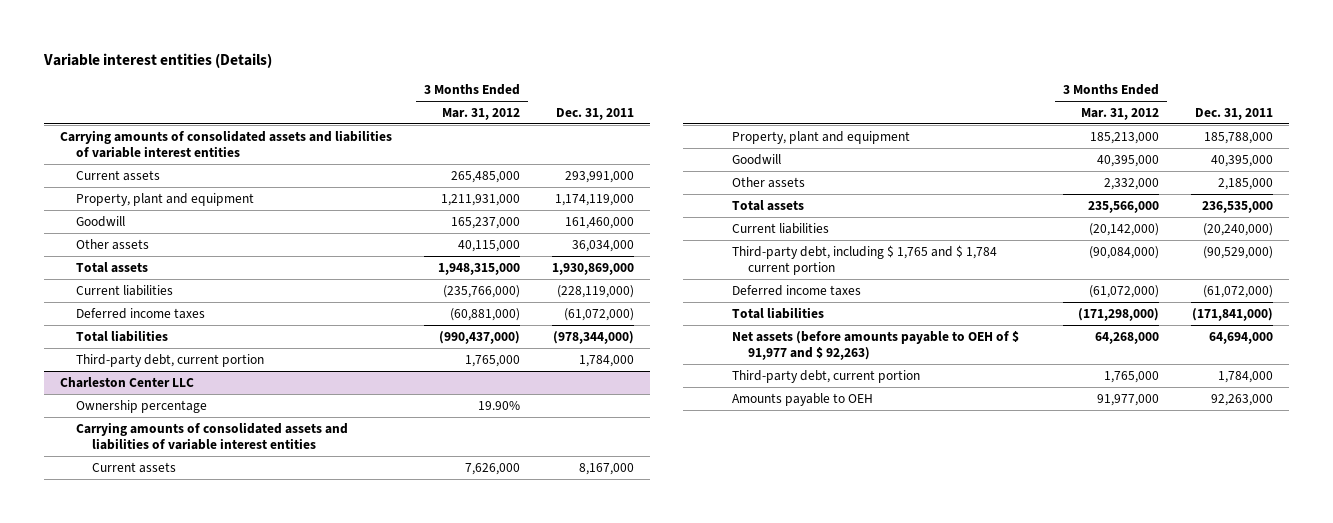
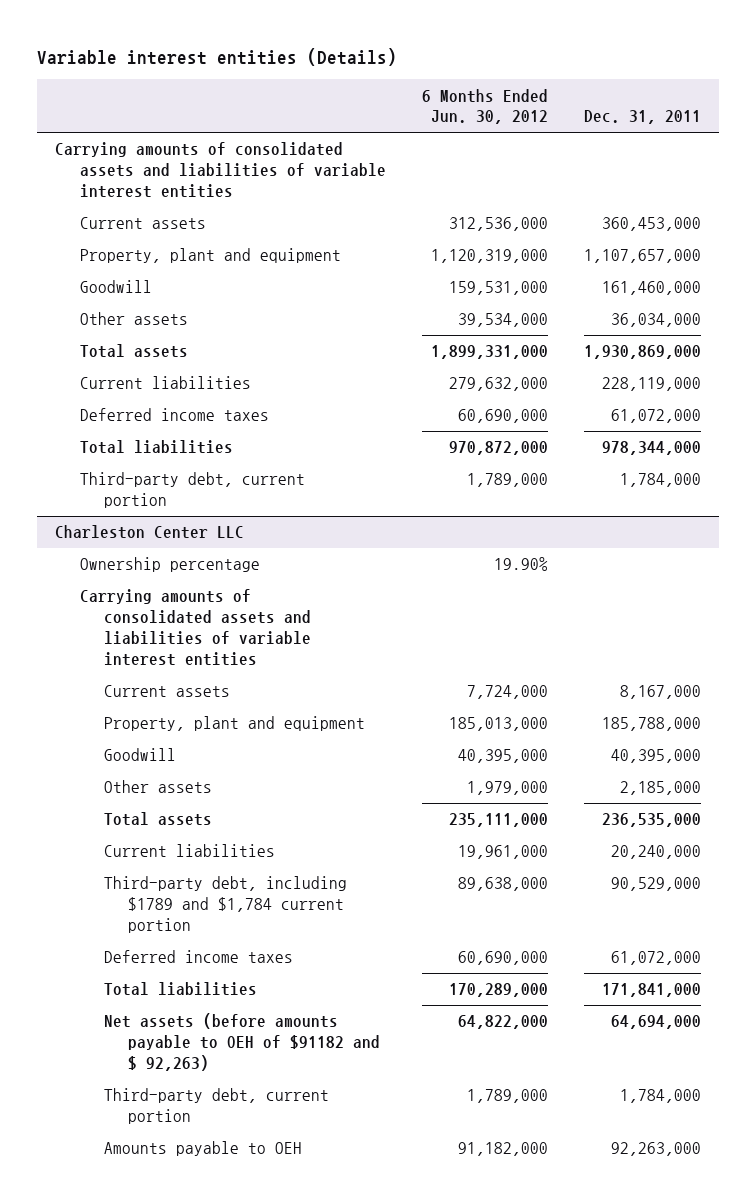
- | 3 Months Ended Mar. 31, 2012 | Dec. 31, 2011
+ | 6 Months Ended Jun. 30, 2012 | Dec. 31, 2011
- Current assets | 265,485,000 | 293,991,000
- Property, plant and equipment | 1,211,931,000 | 1,174,119,000
+ Current assets | 312,536,000 | 360,453,000
+ Property, plant and equipment | 1,120,319,000 | 1,107,657,000
- Current liabilities | (235,766,000) | (228,119,000)
- Deferred income taxes | (60,881,000) | (61,072,000)
- Total liabilities | (990,437,000) | (978,344,000)
+ Current liabilities | 279,632,000 | 228,119,000
+ Deferred income taxes | 60,690,000 | 61,072,000
+ Total liabilities | 970,872,000 | 978,344,000
@ Charleston Center LLC
- Current liabilities | (20,142,000) | (20,240,000)
- Third-party debt, including $ 1,765 and $ 1,784 current portion | (90,084,000) | (90,529,000)
- Deferred income taxes | (61,072,000) | (61,072,000)
- Total liabilities | (171,298,000) | (171,841,000)
- Net assets (before amounts payable to OEH of $ 91,977 and $ 92,263) | 64,268,000 | 64,694,000
+ Current liabilities | 19,961,000 | 20,240,000
+ Third-party debt, including $1789 and $1,784 current portion | 89,638,000 | 90,529,000
+ Deferred income taxes | 60,690,000 | 61,072,000
+ Total liabilities | 170,289,000 | 171,841,000
+ Net assets (before amounts payable to OEH of $91182 and $ 92,263) | 64,822,000 | 64,694,000

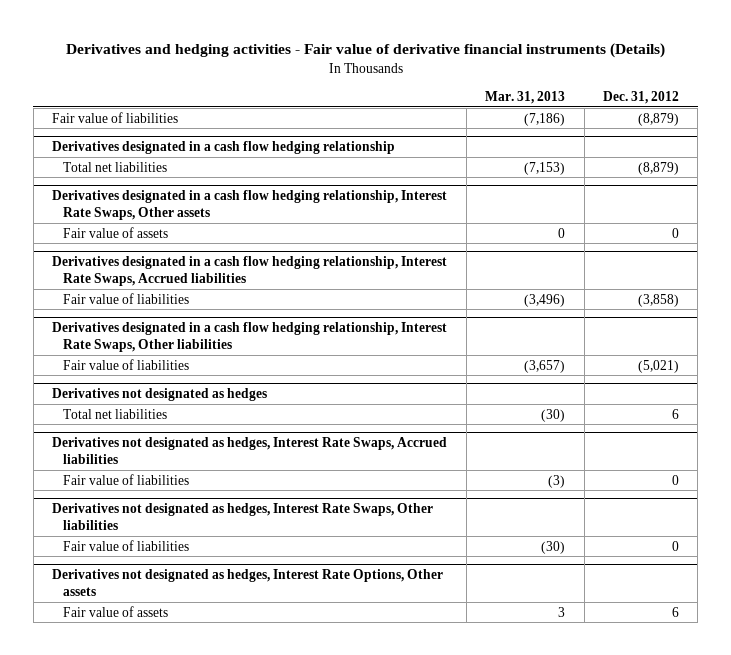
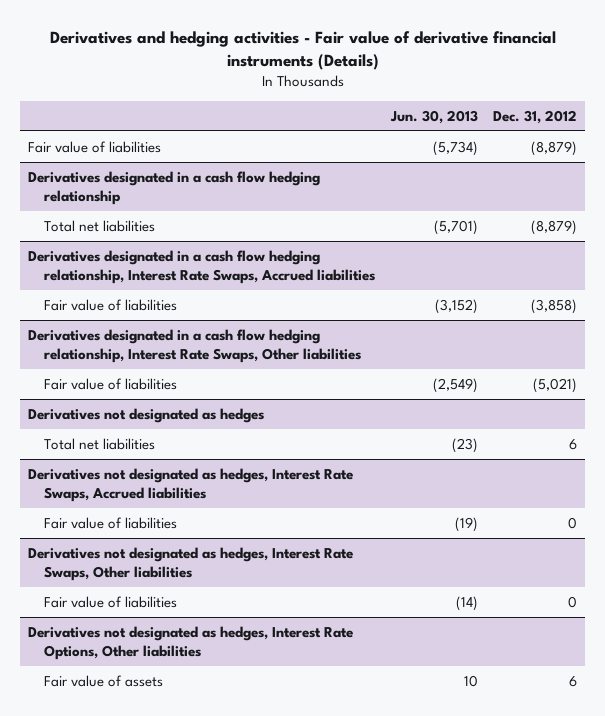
- | Mar. 31, 2013 | Dec. 31, 2012
+ | Jun. 30, 2013 | Dec. 31, 2012
- Derivatives designated in a cash flow hedging relationship, Interest Rate Swaps, Other assets
- Fair value of assets | 0 | 0
- Derivatives not designated as hedges, Interest Rate Options, Other assets
+ Derivatives not designated as hedges, Interest Rate Options, Other liabilities

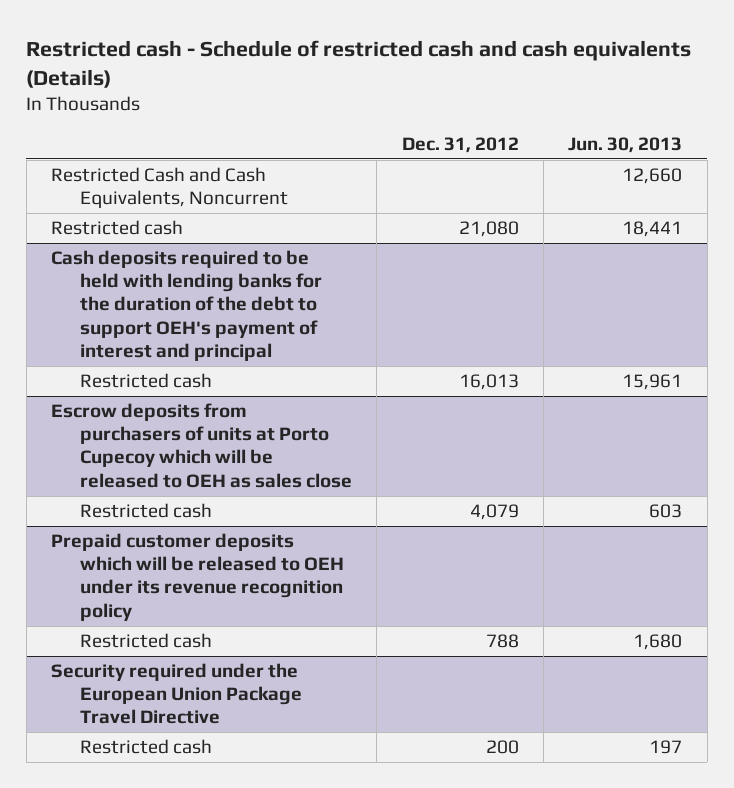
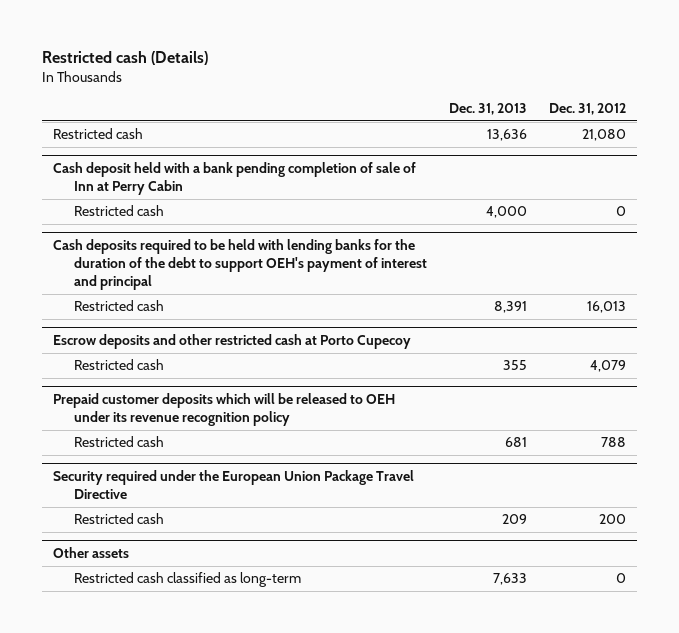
- Restricted cash - Schedule of restricted cash and cash equivalents (Details)
+ Restricted cash (Details)
- | Dec. 31, 2012 | Jun. 30, 2013
+ | Dec. 31, 2013 | Dec. 31, 2012
- Restricted Cash and Cash Equivalents, Noncurrent | | 12,660
+ Cash deposit held with a bank pending completion of sale of Inn at Perry Cabin
+ Restricted cash | 4,000 | 0
- Escrow deposits from purchasers of units at Porto Cupecoy which will be released to OEH as sales close
+ Escrow deposits and other restricted cash at Porto Cupecoy
+ Other assets
+ Restricted cash classified as long-term | 7,633 | 0

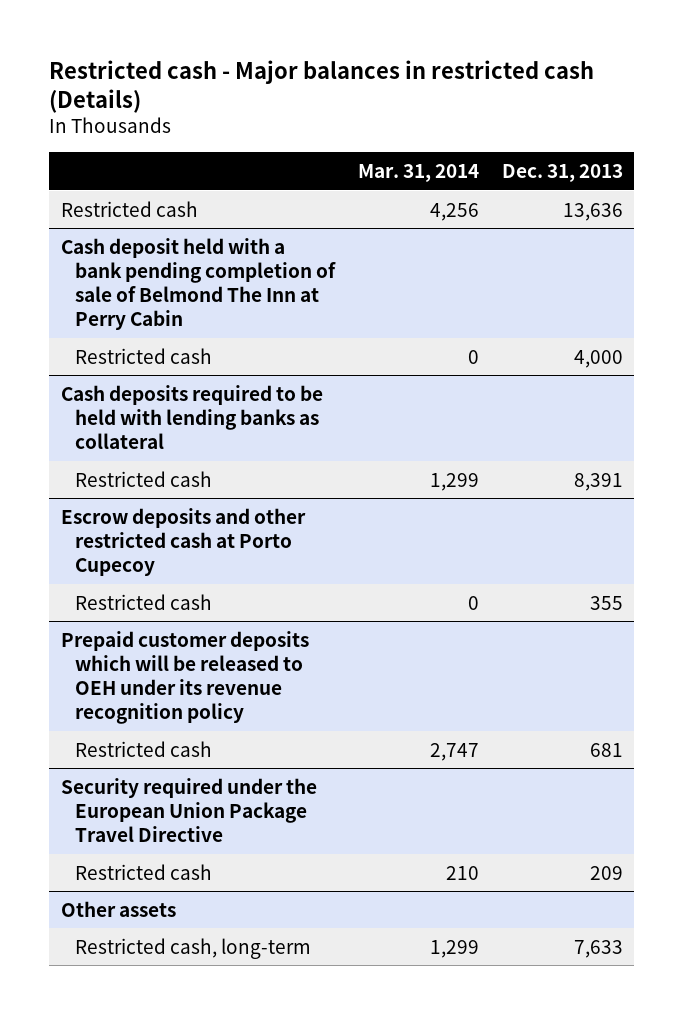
- Restricted cash (Details)
+ Restricted cash - Major balances in restricted cash (Details)
- | Dec. 31, 2013 | Dec. 31, 2012
+ | Mar. 31, 2014 | Dec. 31, 2013
- Cash deposit held with a bank pending completion of sale of Inn at Perry Cabin
+ Cash deposit held with a bank pending completion of sale of Belmond The Inn at Perry Cabin
- Cash deposits required to be held with lending banks for the duration of the debt to support OEH's payment of interest and principal
+ Cash deposits required to be held with lending banks as collateral
@ Other assets
- Restricted cash classified as long-term | 7,633 | 0
+ Restricted cash, long-term | 1,299 | 7,633

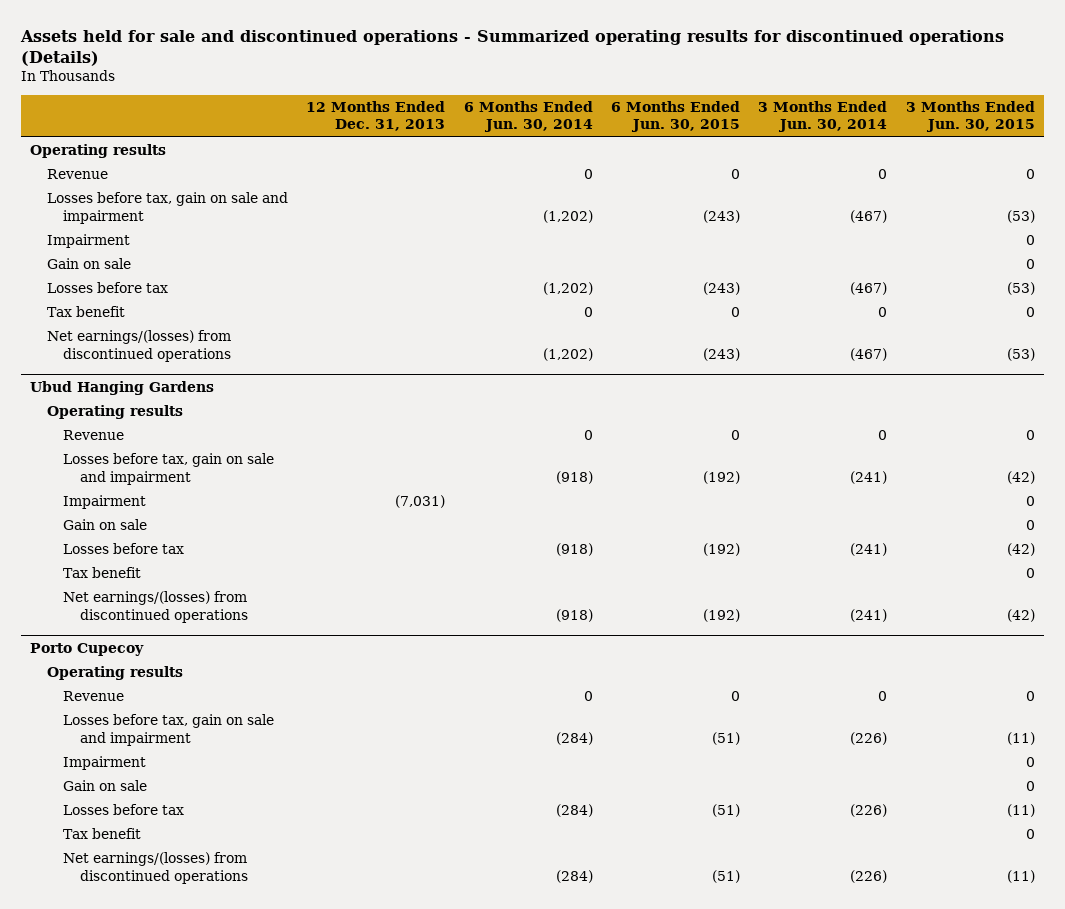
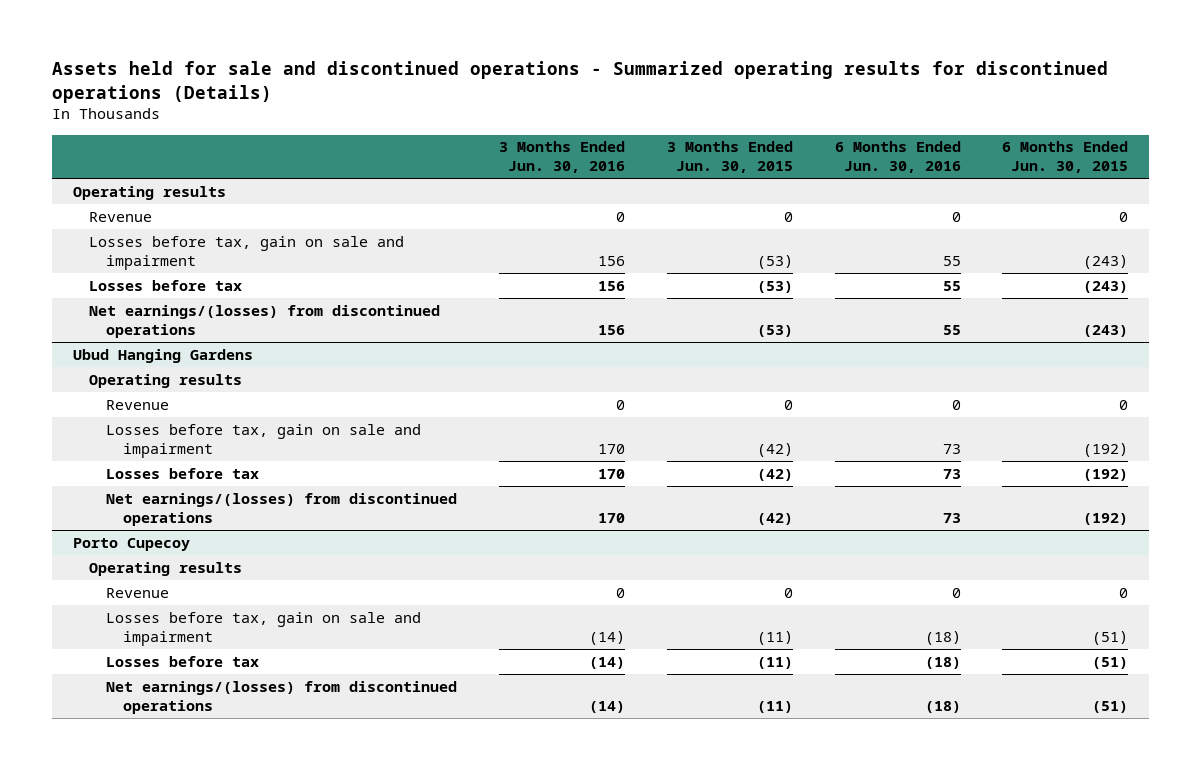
- | 12 Months Ended Dec. 31, 2013 | 6 Months Ended Jun. 30, 2014 | 6 Months Ended Jun. 30, 2015 | 3 Months Ended Jun. 30, 2014 | 3 Months Ended Jun. 30, 2015
+ | 3 Months Ended Jun. 30, 2016 | 3 Months Ended Jun. 30, 2015 | 6 Months Ended Jun. 30, 2016 | 6 Months Ended Jun. 30, 2015
- Impairment | | | | | 0
- Gain on sale | | | | | 0
- Tax benefit | | 0 | 0 | 0 | 0
@ Ubud Hanging Gardens
- Impairment | (7,031) | | | | 0
- Gain on sale | | | | | 0
- Tax benefit | | | | | 0
@ Porto Cupecoy
- Impairment | | | | | 0
- Gain on sale | | | | | 0
- Tax benefit | | | | | 0

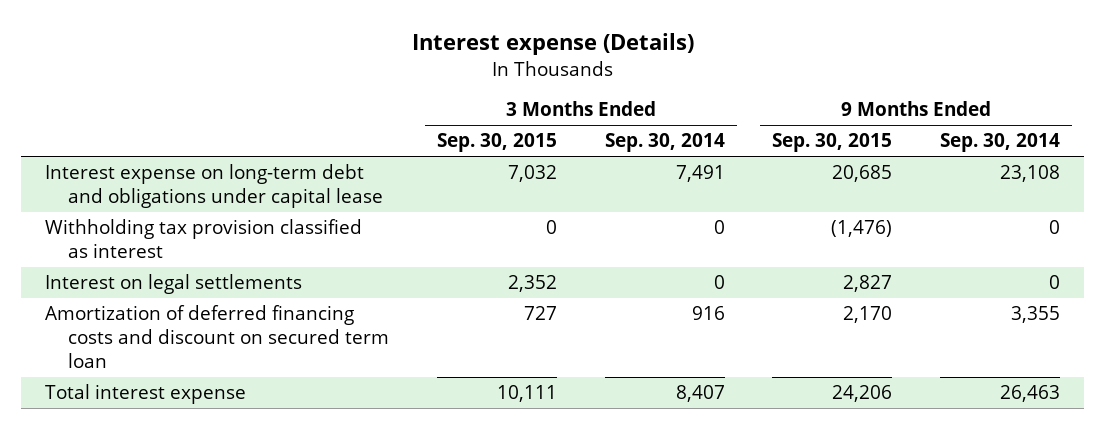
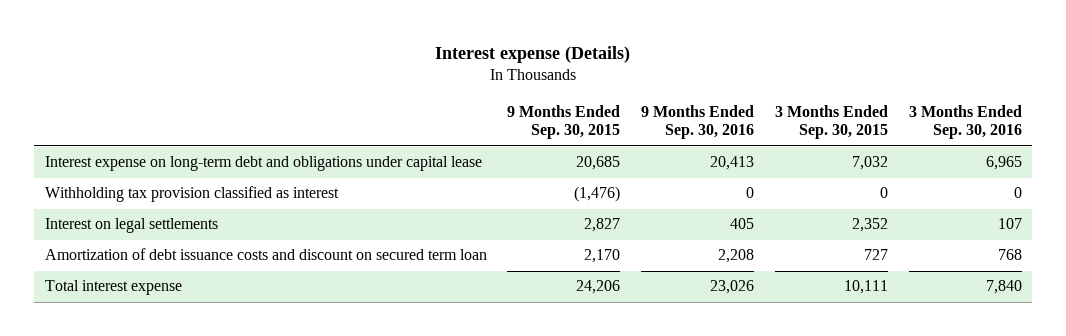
- | 3 Months Ended Sep. 30, 2015 | 3 Months Ended Sep. 30, 2014 | 9 Months Ended Sep. 30, 2015 | 9 Months Ended Sep. 30, 2014
+ | 9 Months Ended Sep. 30, 2015 | 9 Months Ended Sep. 30, 2016 | 3 Months Ended Sep. 30, 2015 | 3 Months Ended Sep. 30, 2016
- Amortization of deferred financing costs and discount on secured term loan | 727 | 916 | 2,170 | 3,355
+ Amortization of debt issuance costs and discount on secured term loan | 2,170 | 2,208 | 727 | 768

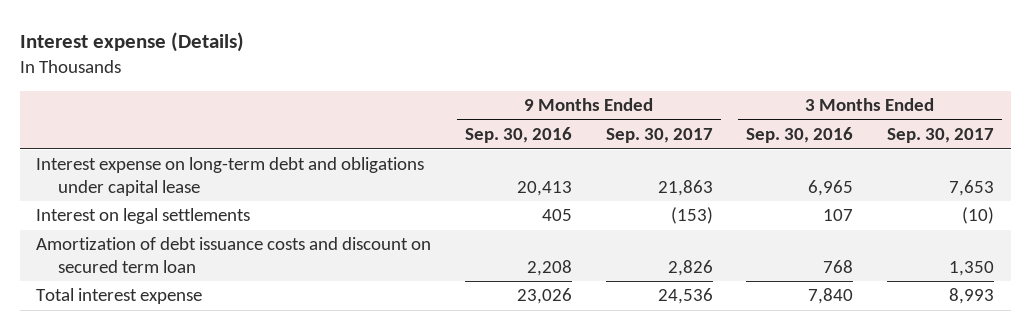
- | 9 Months Ended Sep. 30, 2015 | 9 Months Ended Sep. 30, 2016 | 3 Months Ended Sep. 30, 2015 | 3 Months Ended Sep. 30, 2016
+ | 9 Months Ended Sep. 30, 2016 | 9 Months Ended Sep. 30, 2017 | 3 Months Ended Sep. 30, 2016 | 3 Months Ended Sep. 30, 2017
- Withholding tax provision classified as interest | (1,476) | 0 | 0 | 0

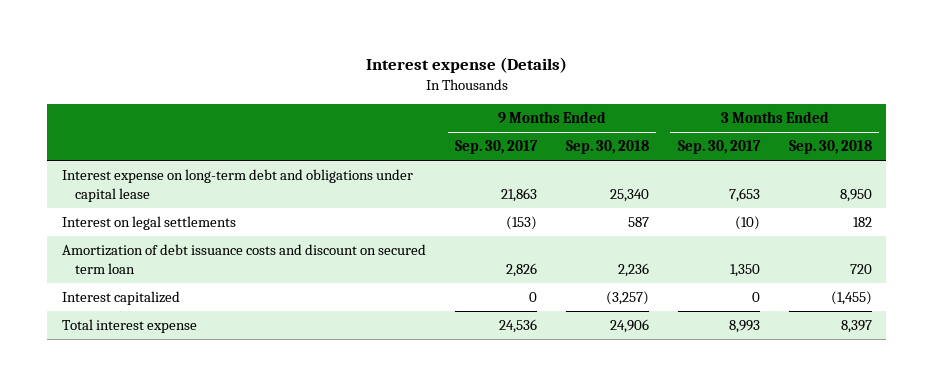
- | 9 Months Ended Sep. 30, 2016 | 9 Months Ended Sep. 30, 2017 | 3 Months Ended Sep. 30, 2016 | 3 Months Ended Sep. 30, 2017
+ | 9 Months Ended Sep. 30, 2017 | 9 Months Ended Sep. 30, 2018 | 3 Months Ended Sep. 30, 2017 | 3 Months Ended Sep. 30, 2018
+ Interest capitalized | 0 | (3,257) | 0 | (1,455)

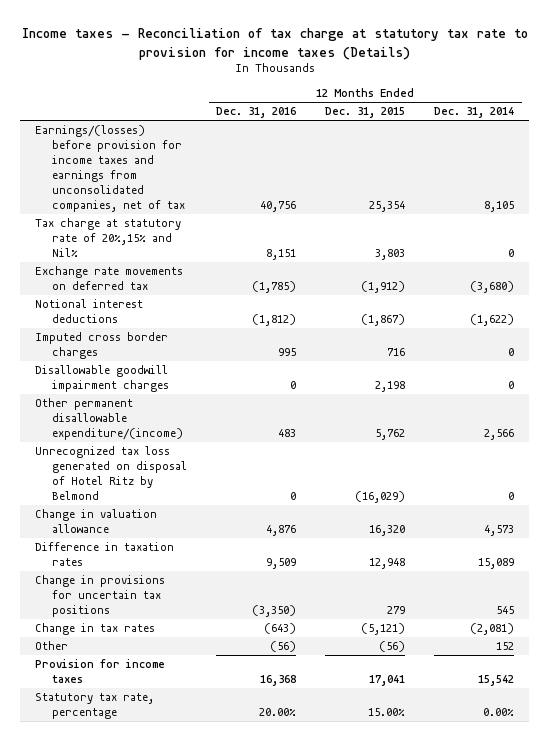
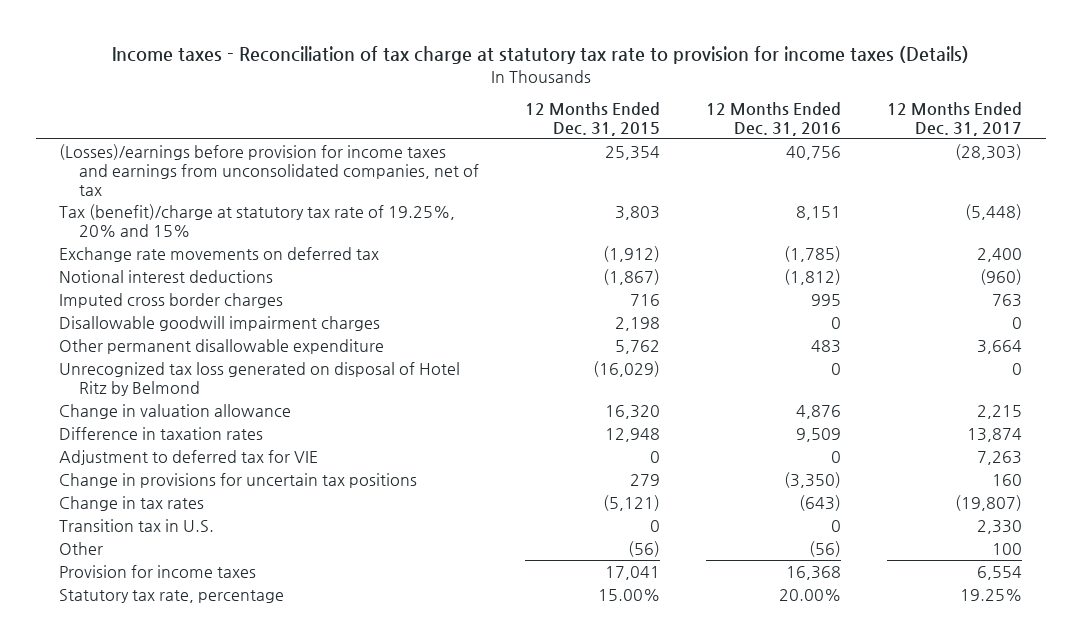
- | 12 Months Ended Dec. 31, 2016 | 12 Months Ended Dec. 31, 2015 | 12 Months Ended Dec. 31, 2014
+ | 12 Months Ended Dec. 31, 2015 | 12 Months Ended Dec. 31, 2016 | 12 Months Ended Dec. 31, 2017
- Earnings/(losses) before provision for income taxes and earnings from unconsolidated companies, net of tax | 40,756 | 25,354 | 8,105
- Tax charge at statutory rate of 20%,15% and Nil% | 8,151 | 3,803 | 0
+ (Losses)/earnings before provision for income taxes and earnings from unconsolidated companies, net of tax | 25,354 | 40,756 | (28,303)
+ Tax (benefit)/charge at statutory tax rate of 19.25%, 20% and 15% | 3,803 | 8,151 | (5,448)
- Other permanent disallowable expenditure/(income) | 483 | 5,762 | 2,566
+ Other permanent disallowable expenditure | 5,762 | 483 | 3,664
+ Adjustment to deferred tax for VIE | 0 | 0 | 7,263
+ Transition tax in U.S. | 0 | 0 | 2,330

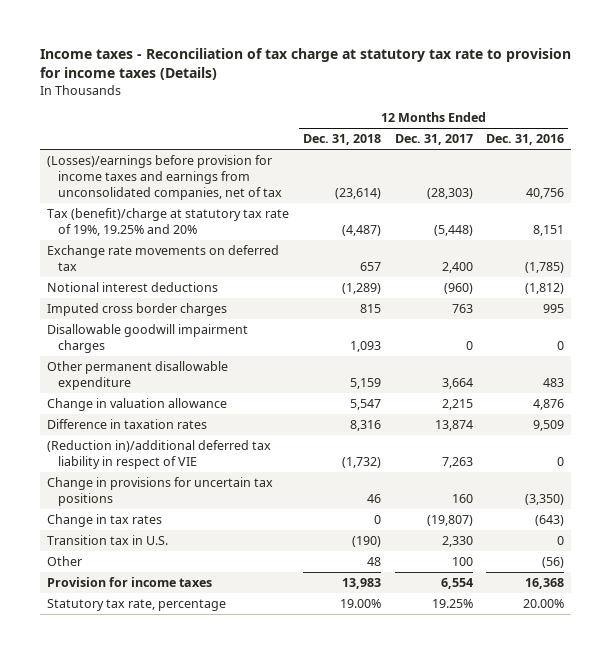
- | 12 Months Ended Dec. 31, 2015 | 12 Months Ended Dec. 31, 2016 | 12 Months Ended Dec. 31, 2017
+ | 12 Months Ended Dec. 31, 2018 | 12 Months Ended Dec. 31, 2017 | 12 Months Ended Dec. 31, 2016
- Tax (benefit)/charge at statutory tax rate of 19.25%, 20% and 15% | 3,803 | 8,151 | (5,448)
+ Tax (benefit)/charge at statutory tax rate of 19%, 19.25% and 20% | (4,487) | (5,448) | 8,151
- Unrecognized tax loss generated on disposal of Hotel Ritz by Belmond | (16,029) | 0 | 0
- Adjustment to deferred tax for VIE | 0 | 0 | 7,263
+ (Reduction in)/additional deferred tax liability in respect of VIE | (1,732) | 7,263 | 0

